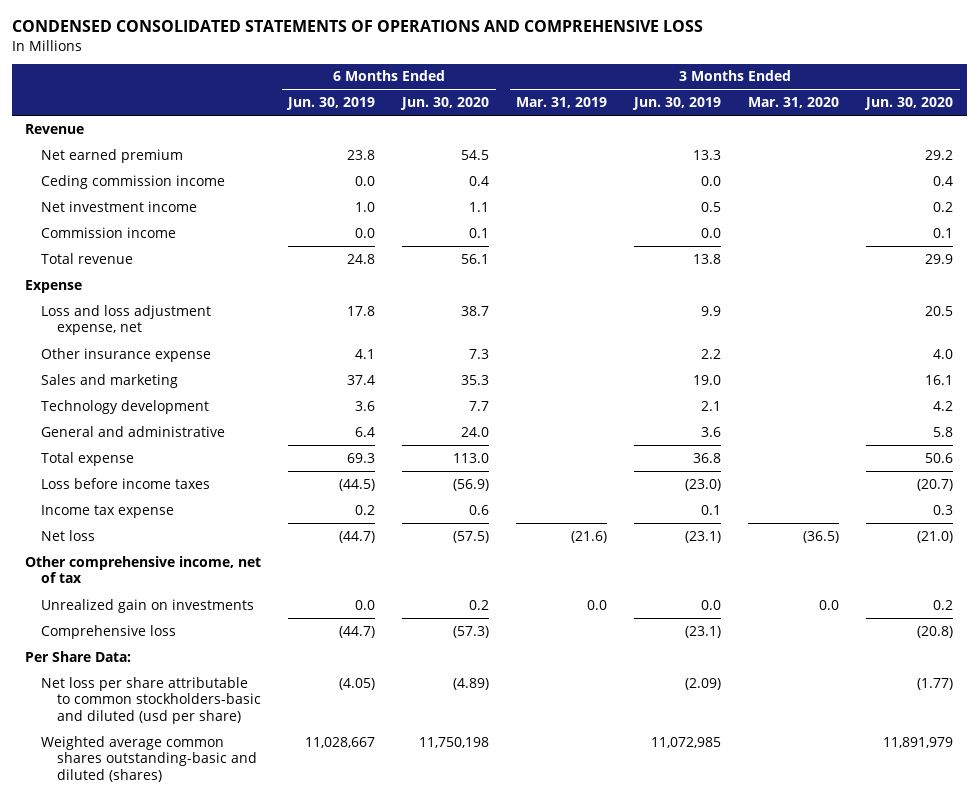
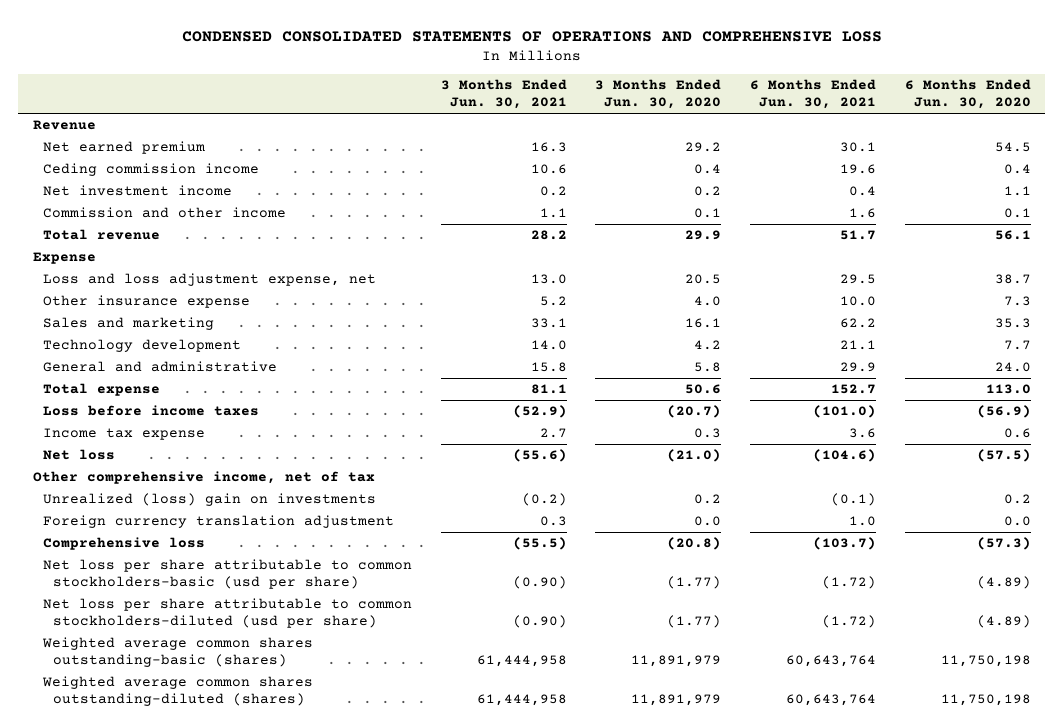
- | 6 Months Ended Jun. 30, 2019 | 6 Months Ended Jun. 30, 2020 | 3 Months Ended Mar. 31, 2019 | 3 Months Ended Jun. 30, 2019 | 3 Months Ended Mar. 31, 2020 | 3 Months Ended Jun. 30, 2020
+ | 3 Months Ended Jun. 30, 2021 | 3 Months Ended Jun. 30, 2020 | 6 Months Ended Jun. 30, 2021 | 6 Months Ended Jun. 30, 2020
- Commission income | 0.0 | 0.1 | | 0.0 | | 0.1
+ Commission and other income | 1.1 | 0.1 | 1.6 | 0.1
- Unrealized gain on investments | 0.0 | 0.2 | 0.0 | 0.0 | 0.0 | 0.2
+ Unrealized (loss) gain on investments | (0.2) | 0.2 | (0.1) | 0.2
+ Foreign currency translation adjustment | 0.3 | 0.0 | 1.0 | 0.0
- Per Share Data:
- Net loss per share attributable to common stockholders-basic and diluted (usd per share) | (4.05) | (4.89) | | (2.09) | | (1.77)
- Weighted average common shares outstanding-basic and diluted (shares) | 11,028,667 | 11,750,198 | | 11,072,985 | | 11,891,979
+ Net loss per share attributable to common stockholders-basic (usd per share) | (0.90) | (1.77) | (1.72) | (4.89)
+ Net loss per share attributable to common stockholders-diluted (usd per share) | (0.90) | (1.77) | (1.72) | (4.89)
+ Weighted average common shares outstanding-basic (shares) | 61,444,958 | 11,891,979 | 60,643,764 | 11,750,198
+ Weighted average common shares outstanding-diluted (shares) | 61,444,958 | 11,891,979 | 60,643,764 | 11,750,198

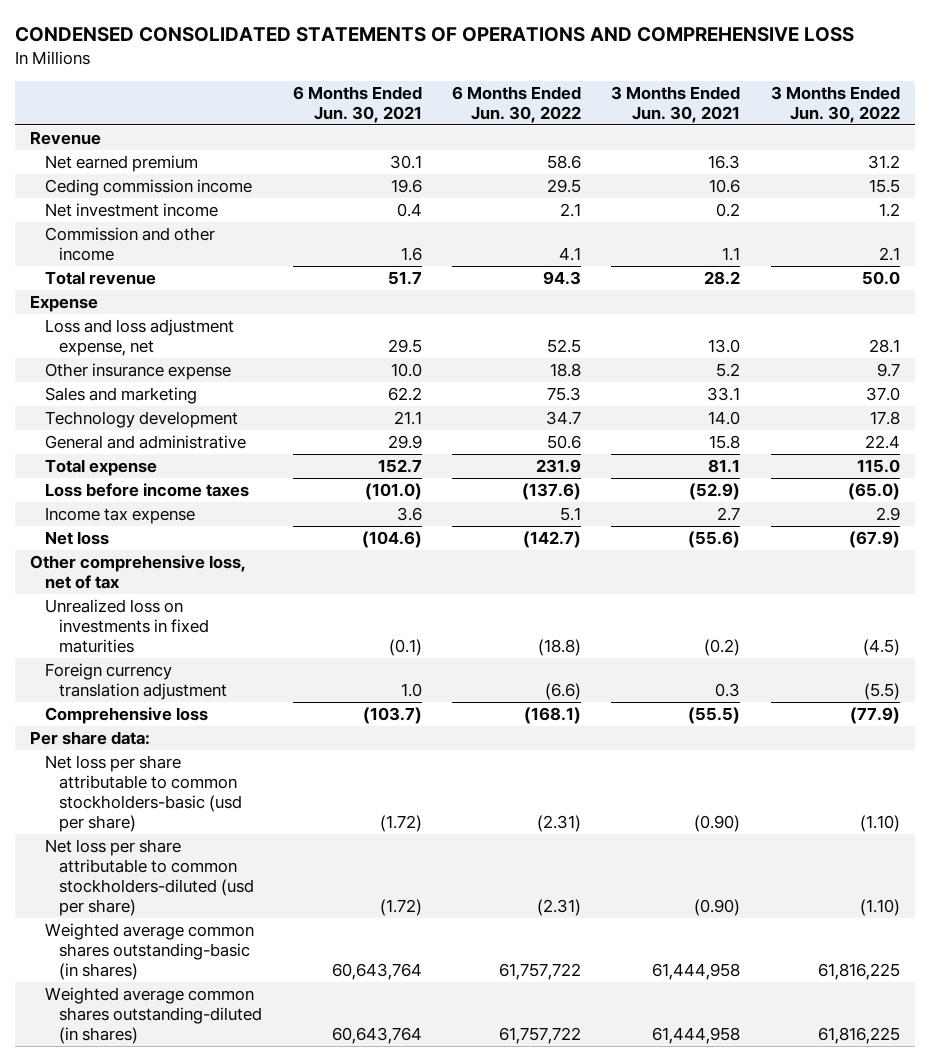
- | 3 Months Ended Jun. 30, 2021 | 3 Months Ended Jun. 30, 2020 | 6 Months Ended Jun. 30, 2021 | 6 Months Ended Jun. 30, 2020
+ | 6 Months Ended Jun. 30, 2021 | 6 Months Ended Jun. 30, 2022 | 3 Months Ended Jun. 30, 2021 | 3 Months Ended Jun. 30, 2022
- Other comprehensive income, net of tax
- Unrealized (loss) gain on investments | (0.2) | 0.2 | (0.1) | 0.2
+ Other comprehensive loss, net of tax
+ Unrealized loss on investments in fixed maturities | (0.1) | (18.8) | (0.2) | (4.5)
+ Per share data:
- Weighted average common shares outstanding-basic (shares) | 61,444,958 | 11,891,979 | 60,643,764 | 11,750,198
- Weighted average common shares outstanding-diluted (shares) | 61,444,958 | 11,891,979 | 60,643,764 | 11,750,198
+ Weighted average common shares outstanding-basic (in shares) | 60,643,764 | 61,757,722 | 61,444,958 | 61,816,225
+ Weighted average common shares outstanding-diluted (in shares) | 60,643,764 | 61,757,722 | 61,444,958 | 61,816,225

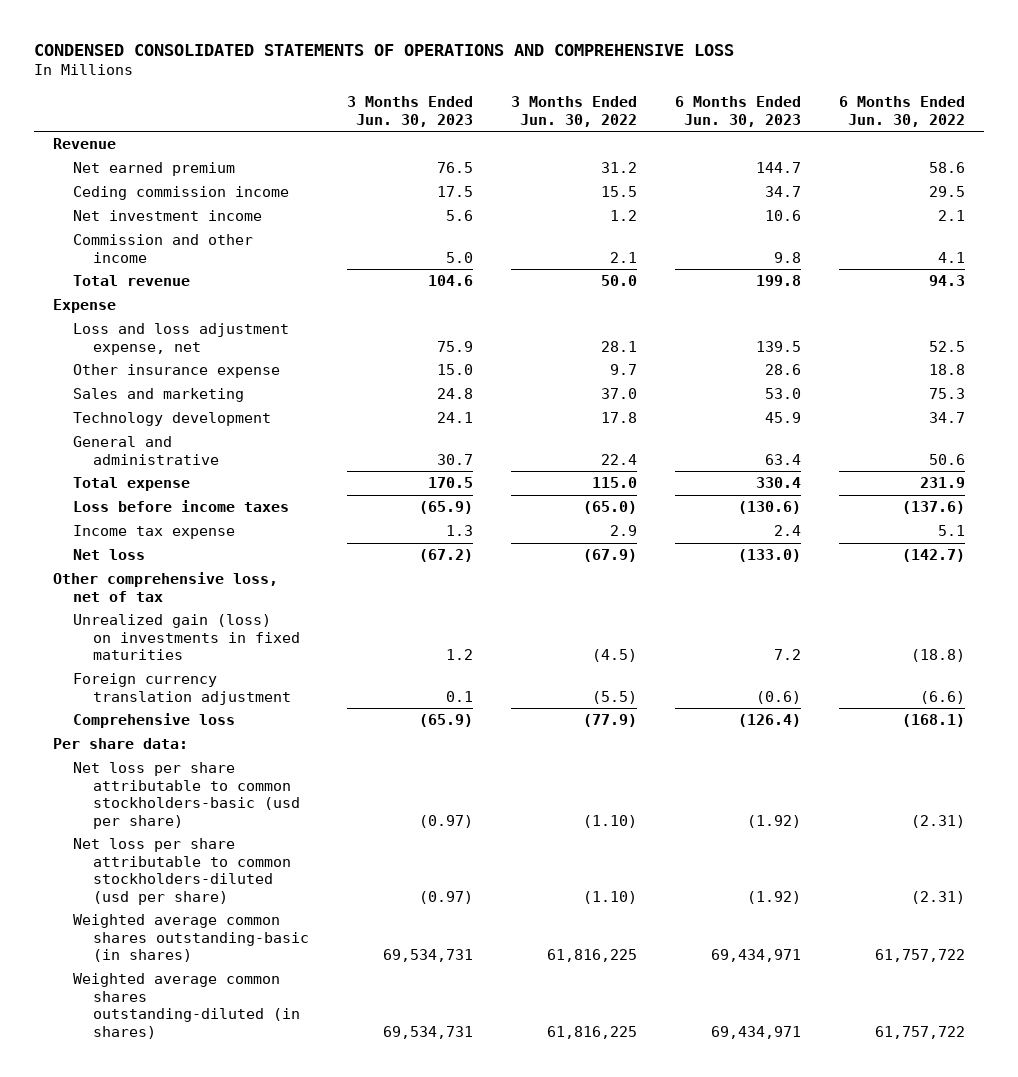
- | 6 Months Ended Jun. 30, 2021 | 6 Months Ended Jun. 30, 2022 | 3 Months Ended Jun. 30, 2021 | 3 Months Ended Jun. 30, 2022
+ | 3 Months Ended Jun. 30, 2023 | 3 Months Ended Jun. 30, 2022 | 6 Months Ended Jun. 30, 2023 | 6 Months Ended Jun. 30, 2022
- Unrealized loss on investments in fixed maturities | (0.1) | (18.8) | (0.2) | (4.5)
+ Unrealized gain (loss) on investments in fixed maturities | 1.2 | (4.5) | 7.2 | (18.8)

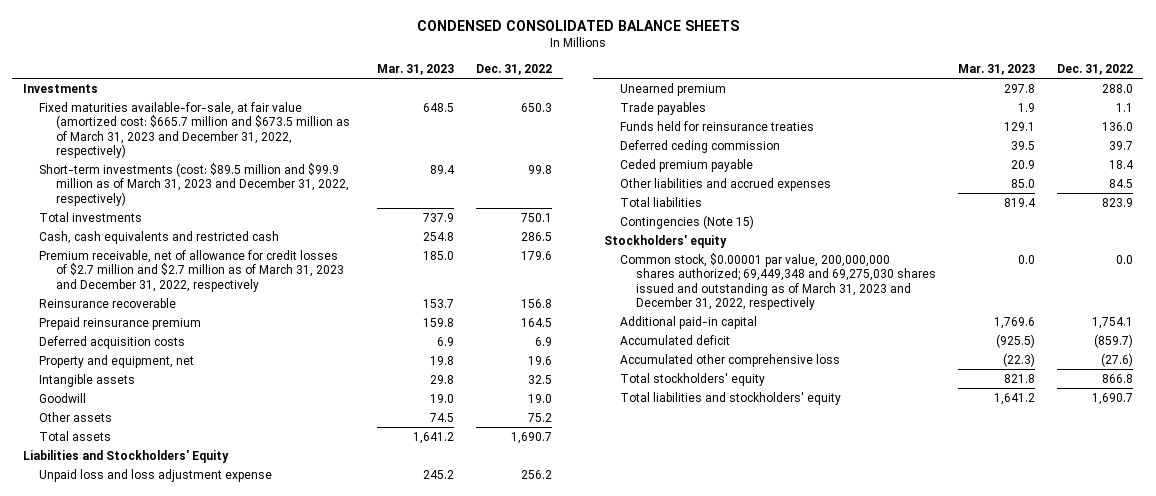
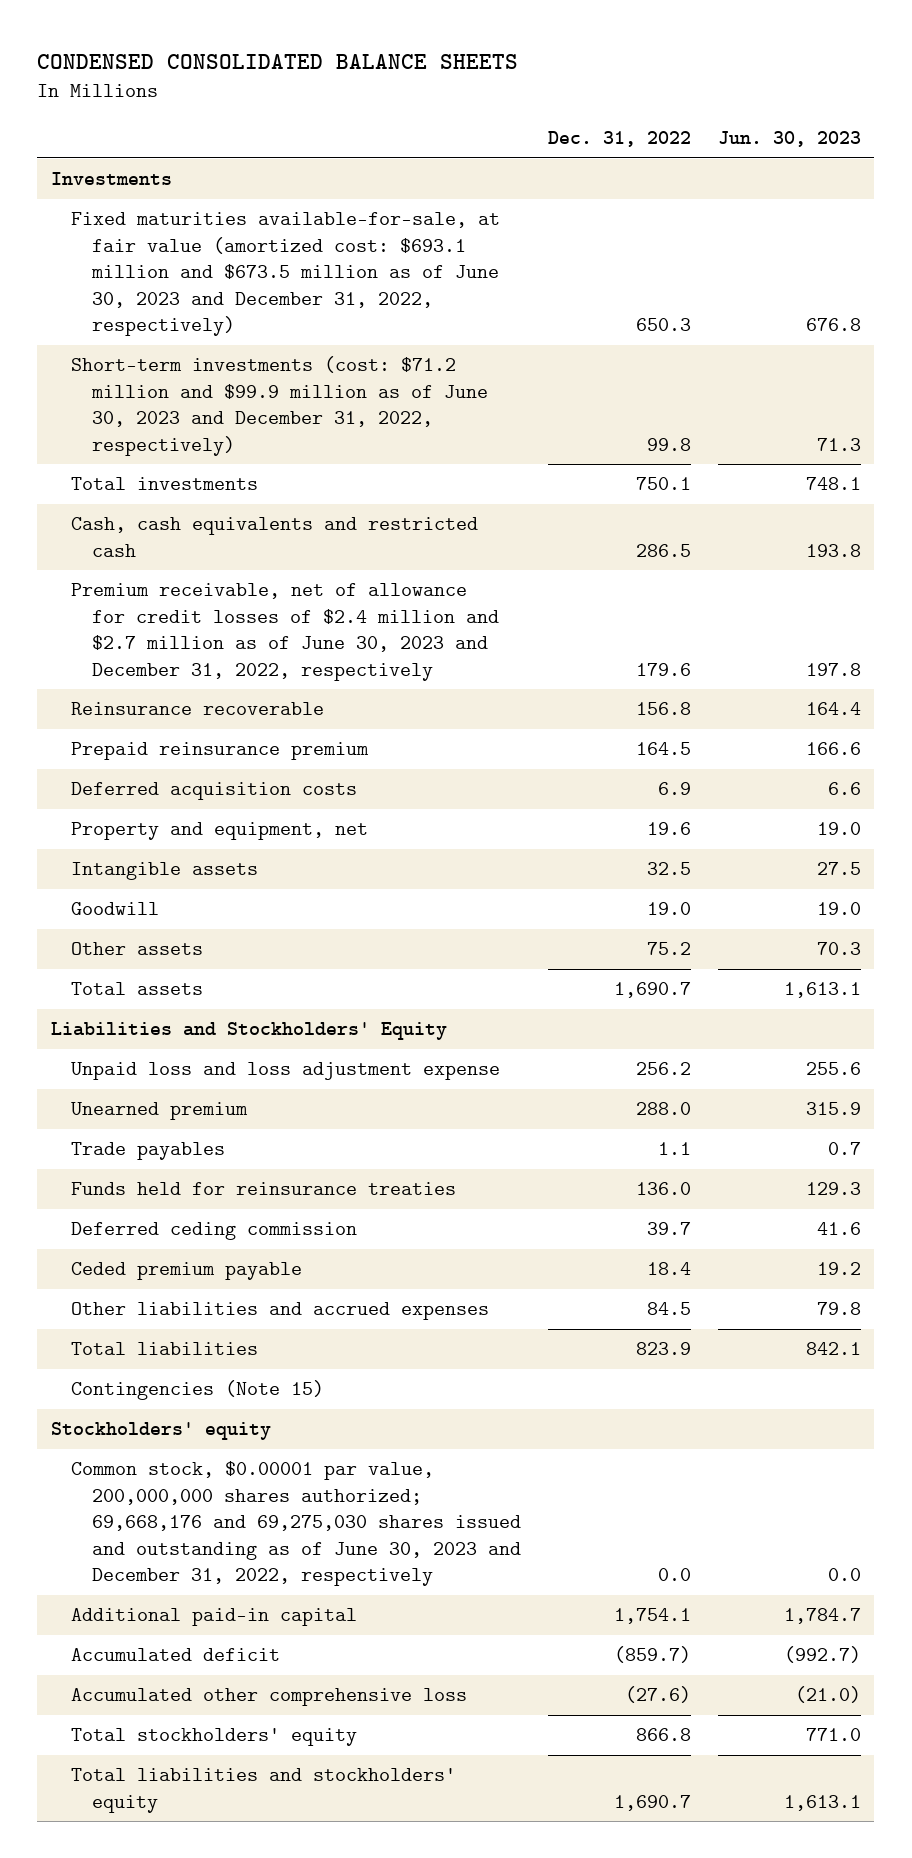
- | Mar. 31, 2023 | Dec. 31, 2022
+ | Dec. 31, 2022 | Jun. 30, 2023
- Fixed maturities available-for-sale, at fair value (amortized cost: $665.7 million and $673.5 million as of March 31, 2023 and December 31, 2022, respectively) | 648.5 | 650.3
- Short-term investments (cost: $89.5 million and $99.9 million as of March 31, 2023 and December 31, 2022, respectively) | 89.4 | 99.8
+ Fixed maturities available-for-sale, at fair value (amortized cost: $693.1 million and $673.5 million as of June 30, 2023 and December 31, 2022, respectively) | 650.3 | 676.8
+ Short-term investments (cost: $71.2 million and $99.9 million as of June 30, 2023 and December 31, 2022, respectively) | 99.8 | 71.3
- Premium receivable, net of allowance for credit losses of $2.7 million and $2.7 million as of March 31, 2023 and December 31, 2022, respectively | 185.0 | 179.6
+ Premium receivable, net of allowance for credit losses of $2.4 million and $2.7 million as of June 30, 2023 and December 31, 2022, respectively | 179.6 | 197.8
- Common stock, $0.00001 par value, 200,000,000 shares authorized; 69,449,348 and 69,275,030 shares issued and outstanding as of March 31, 2023 and December 31, 2022, respectively | 0.0 | 0.0
+ Common stock, $0.00001 par value, 200,000,000 shares authorized; 69,668,176 and 69,275,030 shares issued and outstanding as of June 30, 2023 and December 31, 2022, respectively | 0.0 | 0.0

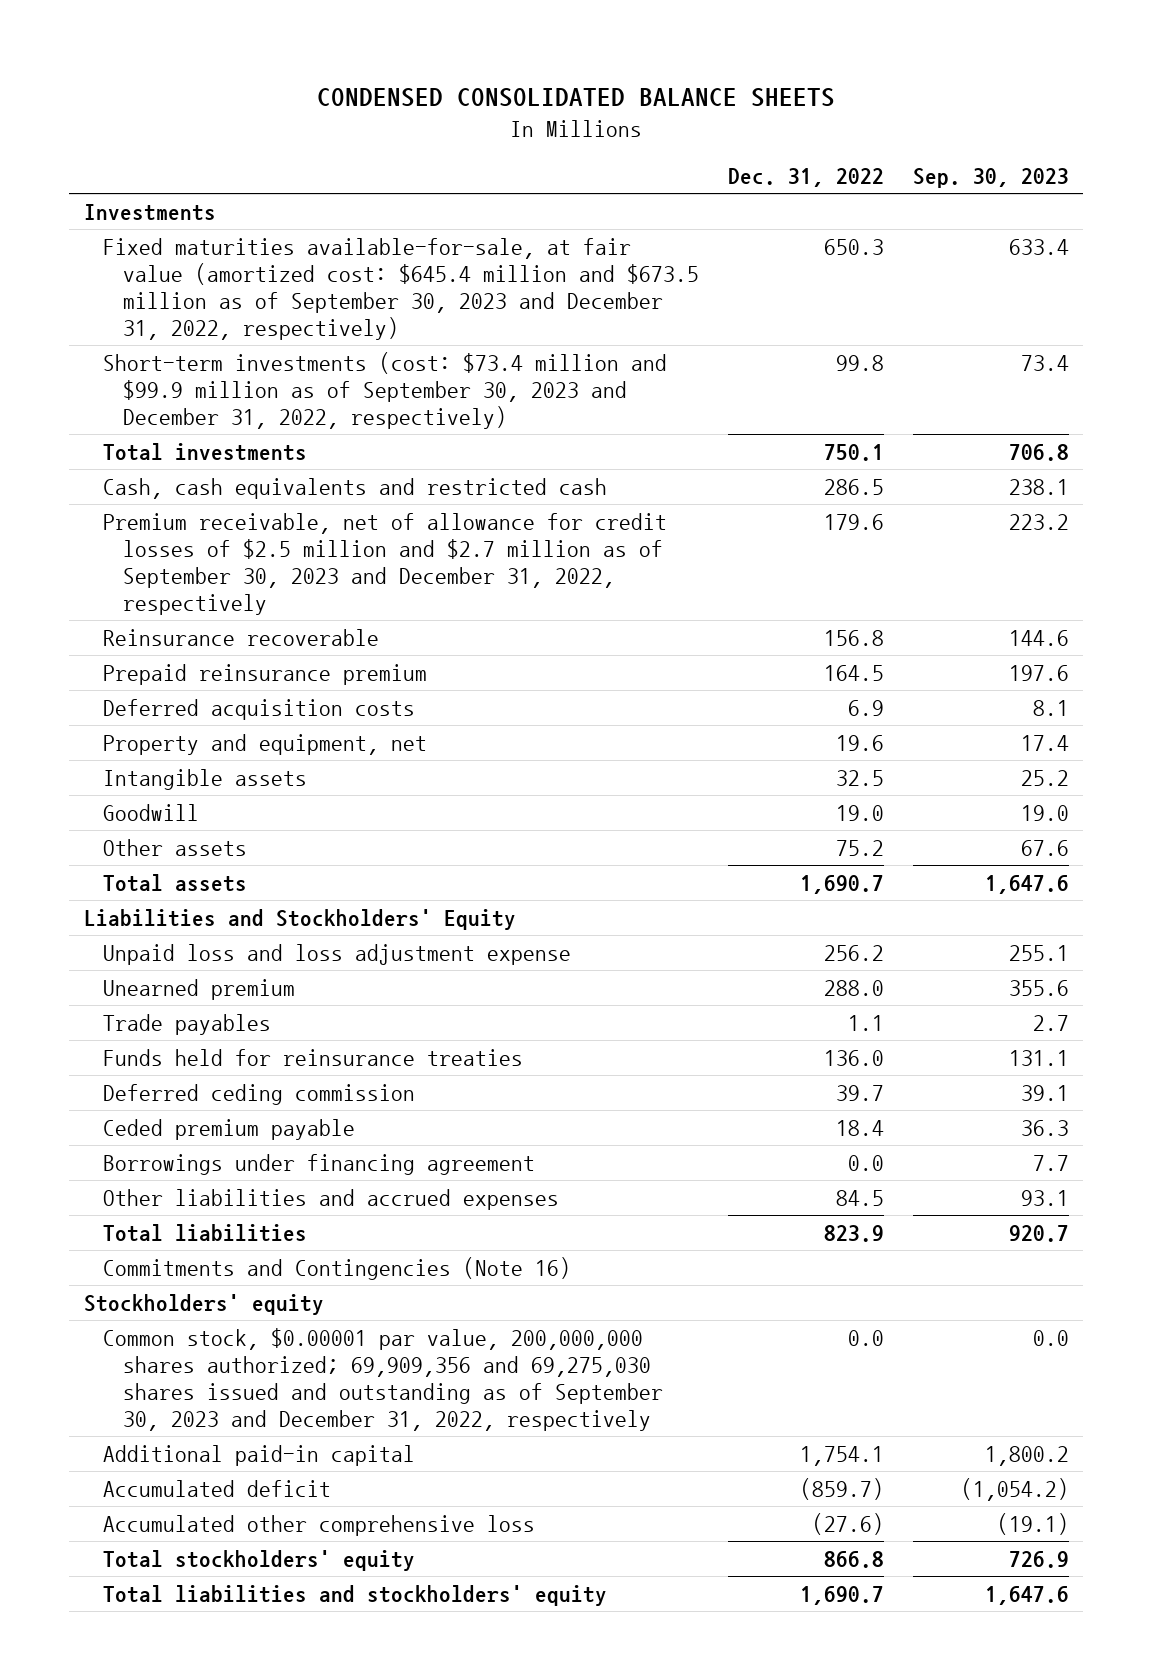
- | Dec. 31, 2022 | Jun. 30, 2023
+ | Dec. 31, 2022 | Sep. 30, 2023
- Fixed maturities available-for-sale, at fair value (amortized cost: $693.1 million and $673.5 million as of June 30, 2023 and December 31, 2022, respectively) | 650.3 | 676.8
- Short-term investments (cost: $71.2 million and $99.9 million as of June 30, 2023 and December 31, 2022, respectively) | 99.8 | 71.3
+ Fixed maturities available-for-sale, at fair value (amortized cost: $645.4 million and $673.5 million as of September 30, 2023 and December 31, 2022, respectively) | 650.3 | 633.4
+ Short-term investments (cost: $73.4 million and $99.9 million as of September 30, 2023 and December 31, 2022, respectively) | 99.8 | 73.4
- Premium receivable, net of allowance for credit losses of $2.4 million and $2.7 million as of June 30, 2023 and December 31, 2022, respectively | 179.6 | 197.8
+ Premium receivable, net of allowance for credit losses of $2.5 million and $2.7 million as of September 30, 2023 and December 31, 2022, respectively | 179.6 | 223.2
+ Borrowings under financing agreement | 0.0 | 7.7
- Contingencies (Note 15)
+ Commitments and Contingencies (Note 16)
- Common stock, $0.00001 par value, 200,000,000 shares authorized; 69,668,176 and 69,275,030 shares issued and outstanding as of June 30, 2023 and December 31, 2022, respectively | 0.0 | 0.0
+ Common stock, $0.00001 par value, 200,000,000 shares authorized; 69,909,356 and 69,275,030 shares issued and outstanding as of September 30, 2023 and December 31, 2022, respectively | 0.0 | 0.0

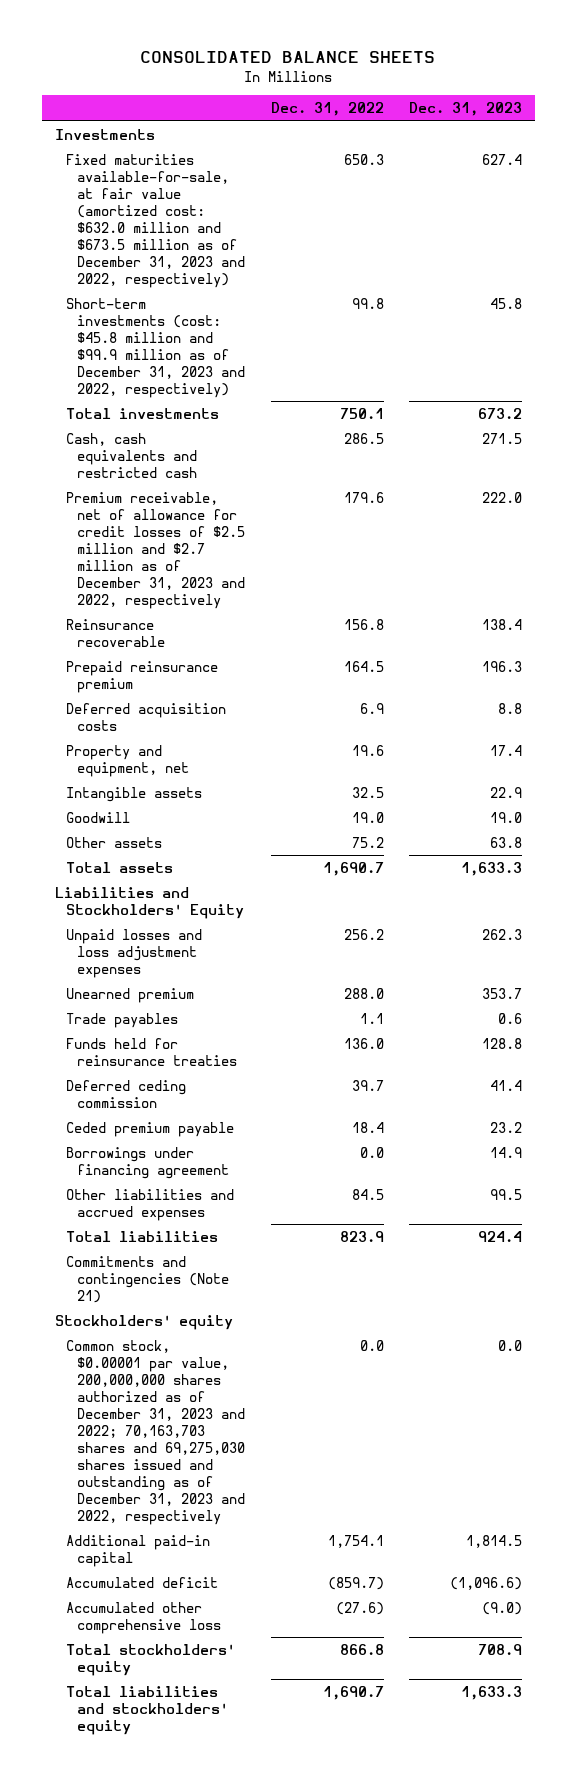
- CONDENSED CONSOLIDATED BALANCE SHEETS
+ CONSOLIDATED BALANCE SHEETS
- | Dec. 31, 2022 | Sep. 30, 2023
+ | Dec. 31, 2022 | Dec. 31, 2023
- Fixed maturities available-for-sale, at fair value (amortized cost: $645.4 million and $673.5 million as of September 30, 2023 and December 31, 2022, respectively) | 650.3 | 633.4
- Short-term investments (cost: $73.4 million and $99.9 million as of September 30, 2023 and December 31, 2022, respectively) | 99.8 | 73.4
+ Fixed maturities available-for-sale, at fair value (amortized cost: $632.0 million and $673.5 million as of December 31, 2023 and 2022, respectively) | 650.3 | 627.4
+ Short-term investments (cost: $45.8 million and $99.9 million as of December 31, 2023 and 2022, respectively) | 99.8 | 45.8
- Premium receivable, net of allowance for credit losses of $2.5 million and $2.7 million as of September 30, 2023 and December 31, 2022, respectively | 179.6 | 223.2
+ Premium receivable, net of allowance for credit losses of $2.5 million and $2.7 million as of December 31, 2023 and 2022, respectively | 179.6 | 222.0
- Unpaid loss and loss adjustment expense | 256.2 | 255.1
+ Unpaid losses and loss adjustment expenses | 256.2 | 262.3
- Commitments and Contingencies (Note 16)
+ Commitments and contingencies (Note 21)
- Common stock, $0.00001 par value, 200,000,000 shares authorized; 69,909,356 and 69,275,030 shares issued and outstanding as of September 30, 2023 and December 31, 2022, respectively | 0.0 | 0.0
+ Common stock, $0.00001 par value, 200,000,000 shares authorized as of December 31, 2023 and 2022; 70,163,703 shares and 69,275,030 shares issued and outstanding as of December 31, 2023 and 2022, respectively | 0.0 | 0.0

